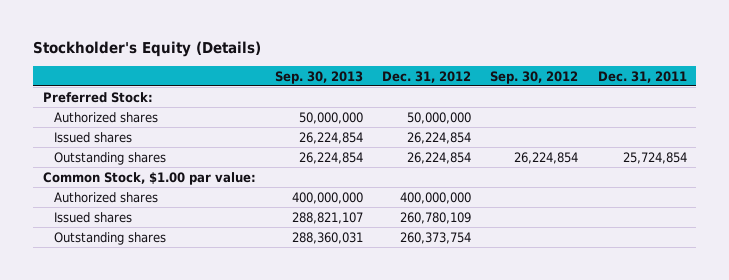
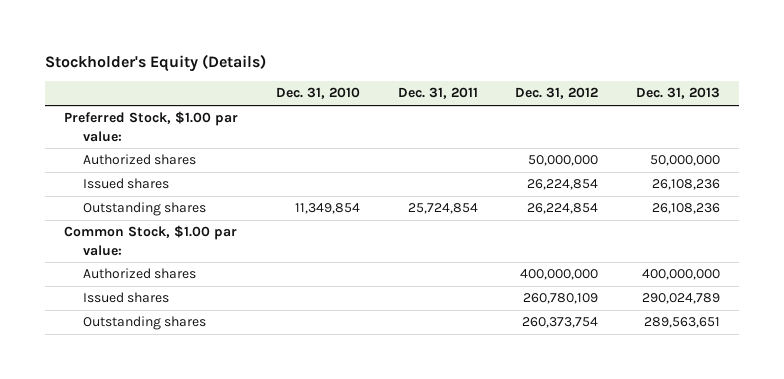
- | Sep. 30, 2013 | Dec. 31, 2012 | Sep. 30, 2012 | Dec. 31, 2011
+ | Dec. 31, 2010 | Dec. 31, 2011 | Dec. 31, 2012 | Dec. 31, 2013
- Preferred Stock:
+ Preferred Stock, $1.00 par value:

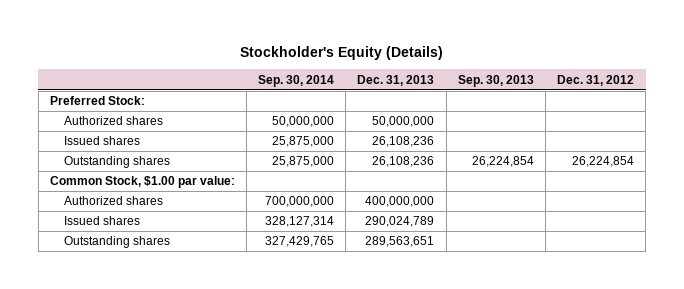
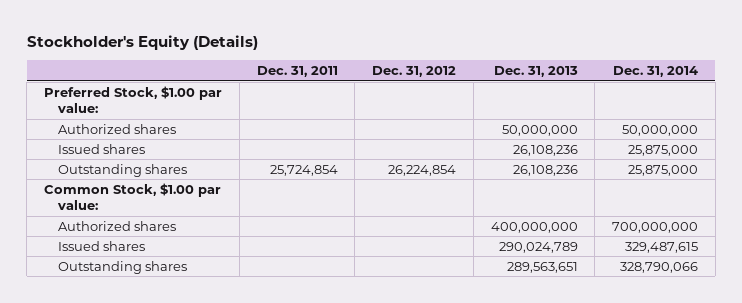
- | Sep. 30, 2014 | Dec. 31, 2013 | Sep. 30, 2013 | Dec. 31, 2012
+ | Dec. 31, 2011 | Dec. 31, 2012 | Dec. 31, 2013 | Dec. 31, 2014
- Preferred Stock:
+ Preferred Stock, $1.00 par value:

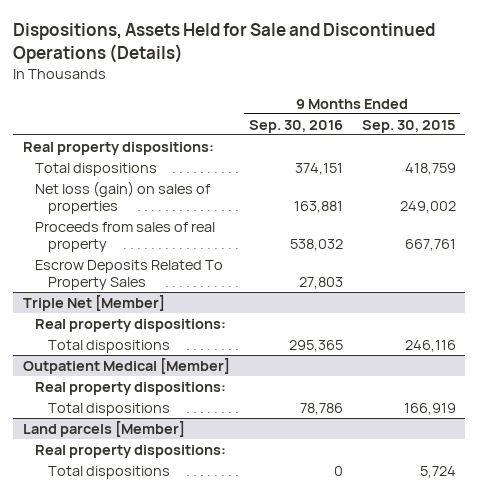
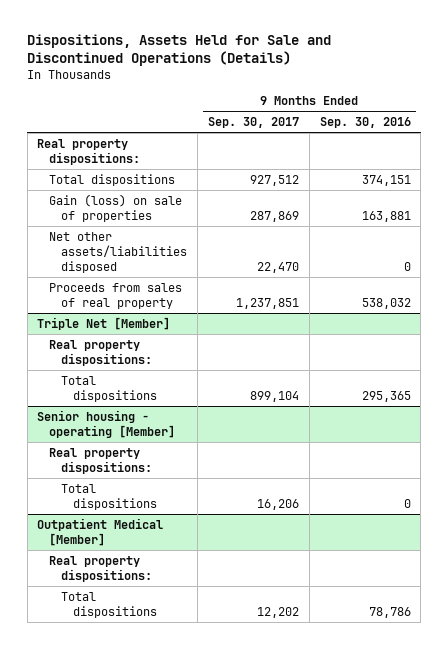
- | 9 Months Ended Sep. 30, 2016 | 9 Months Ended Sep. 30, 2015
+ | 9 Months Ended Sep. 30, 2017 | 9 Months Ended Sep. 30, 2016
- Net loss (gain) on sales of properties | 163,881 | 249,002
+ Gain (loss) on sale of properties | 287,869 | 163,881
+ Net other assets/liabilities disposed | 22,470 | 0
- Escrow Deposits Related To Property Sales | 27,803 |
+ Senior housing - operating [Member]
+ Real property dispositions:
+ Total dispositions | 16,206 | 0
- Land parcels [Member]
- Real property dispositions:
- Total dispositions | 0 | 5,724

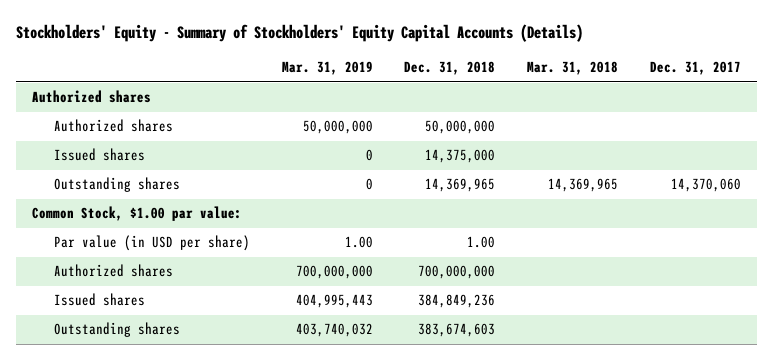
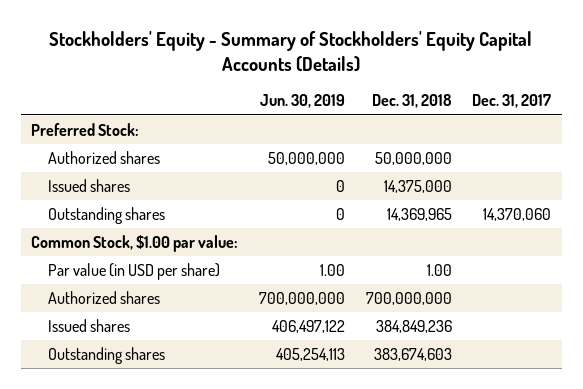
- | Mar. 31, 2019 | Dec. 31, 2018 | Mar. 31, 2018 | Dec. 31, 2017
+ | Jun. 30, 2019 | Dec. 31, 2018 | Dec. 31, 2017
- Authorized shares
+ Preferred Stock:

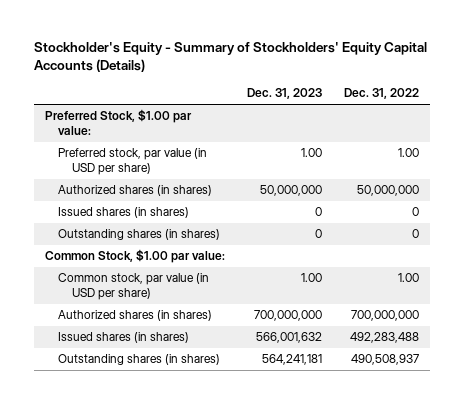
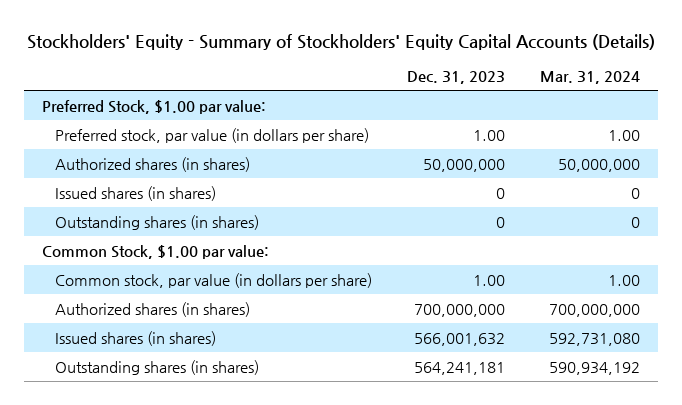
- Stockholder's Equity - Summary of Stockholders' Equity Capital Accounts (Details)
+ Stockholders' Equity - Summary of Stockholders' Equity Capital Accounts (Details)
- | Dec. 31, 2023 | Dec. 31, 2022
+ | Dec. 31, 2023 | Mar. 31, 2024
- Preferred stock, par value (in USD per share) | 1.00 | 1.00
+ Preferred stock, par value (in dollars per share) | 1.00 | 1.00
- Common stock, par value (in USD per share) | 1.00 | 1.00
+ Common stock, par value (in dollars per share) | 1.00 | 1.00

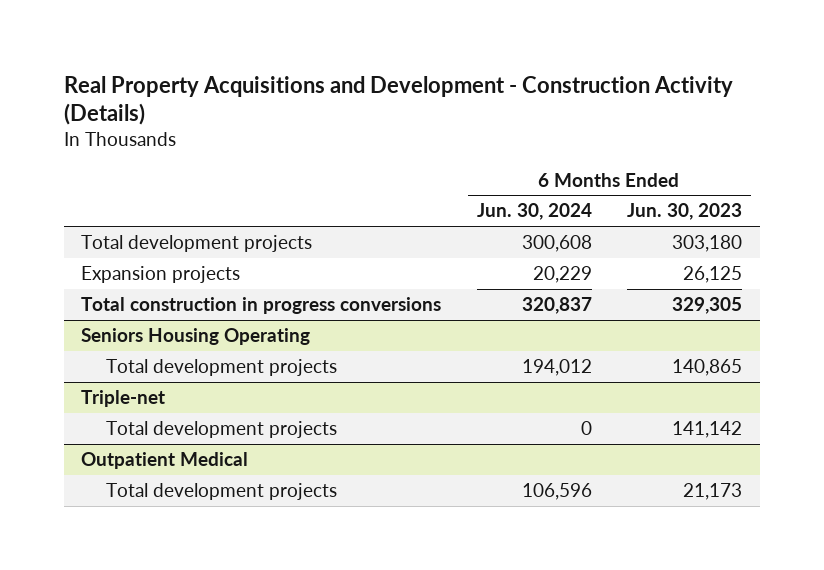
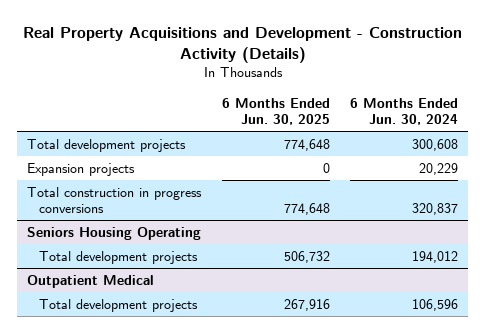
- | 6 Months Ended Jun. 30, 2024 | 6 Months Ended Jun. 30, 2023
+ | 6 Months Ended Jun. 30, 2025 | 6 Months Ended Jun. 30, 2024
- Triple-net
- Total development projects | 0 | 141,142

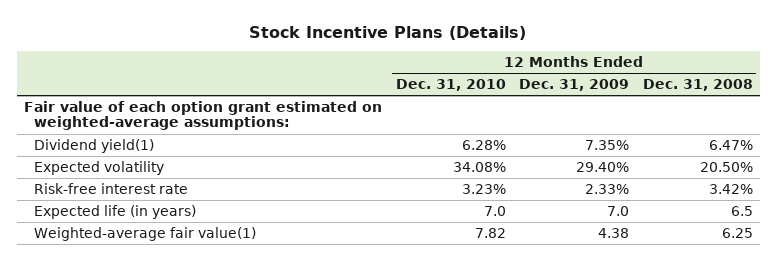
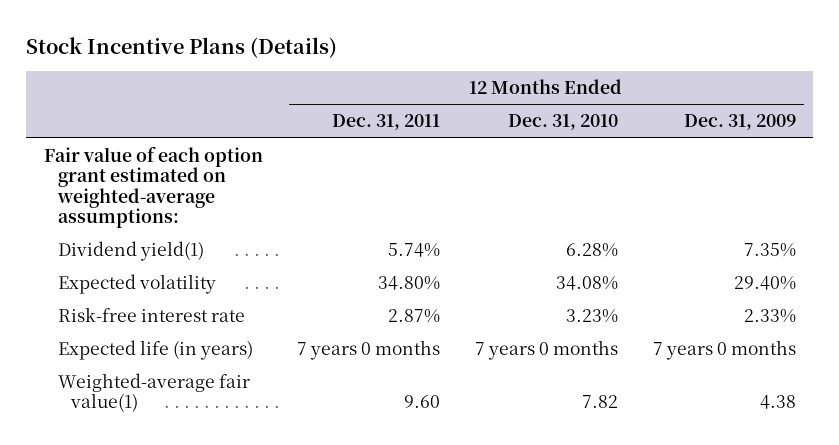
- | 12 Months Ended Dec. 31, 2010 | 12 Months Ended Dec. 31, 2009 | 12 Months Ended Dec. 31, 2008
+ | 12 Months Ended Dec. 31, 2011 | 12 Months Ended Dec. 31, 2010 | 12 Months Ended Dec. 31, 2009
- Expected life (in years) | 7.0 | 7.0 | 6.5
+ Expected life (in years) | 7 years 0 months | 7 years 0 months | 7 years 0 months

